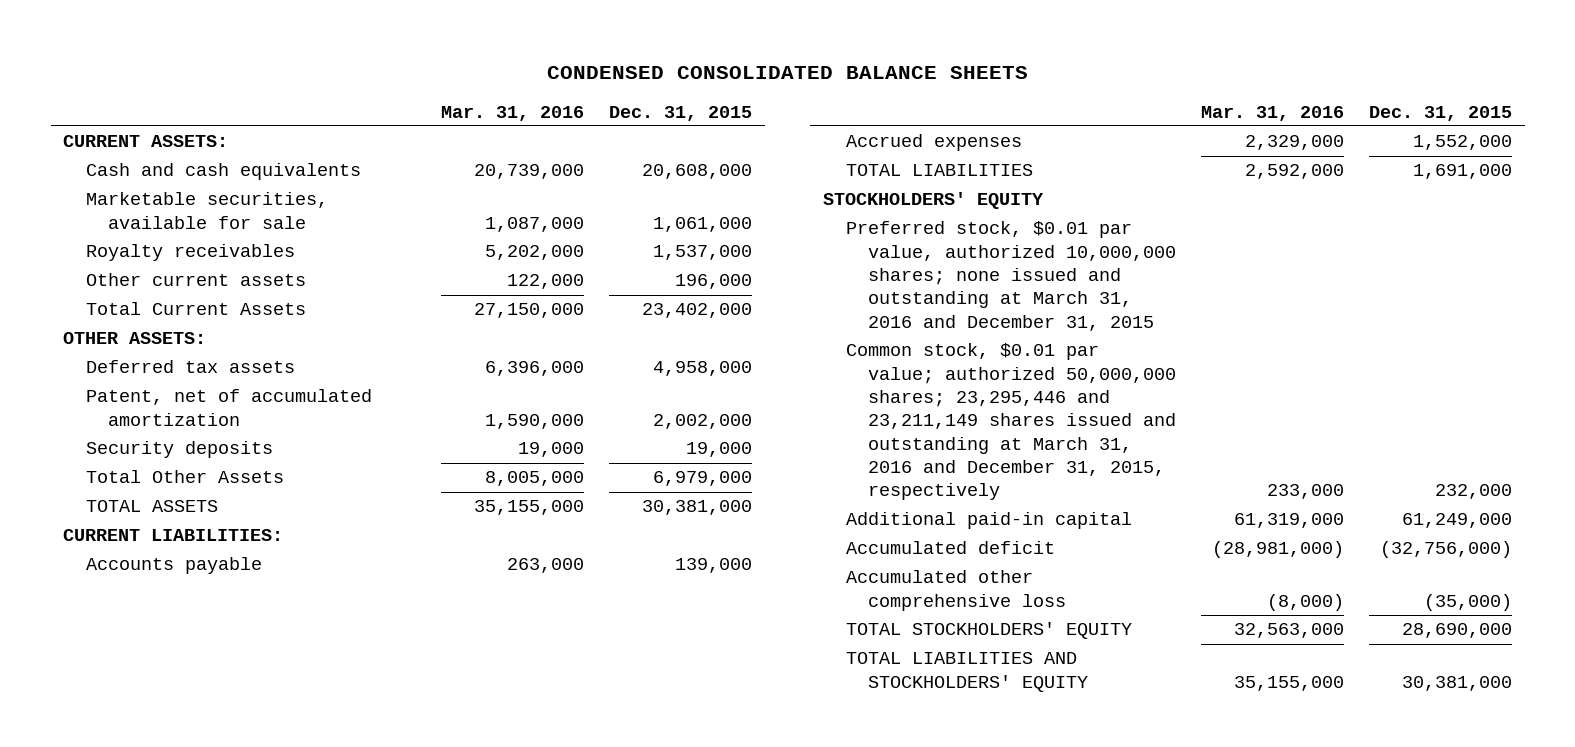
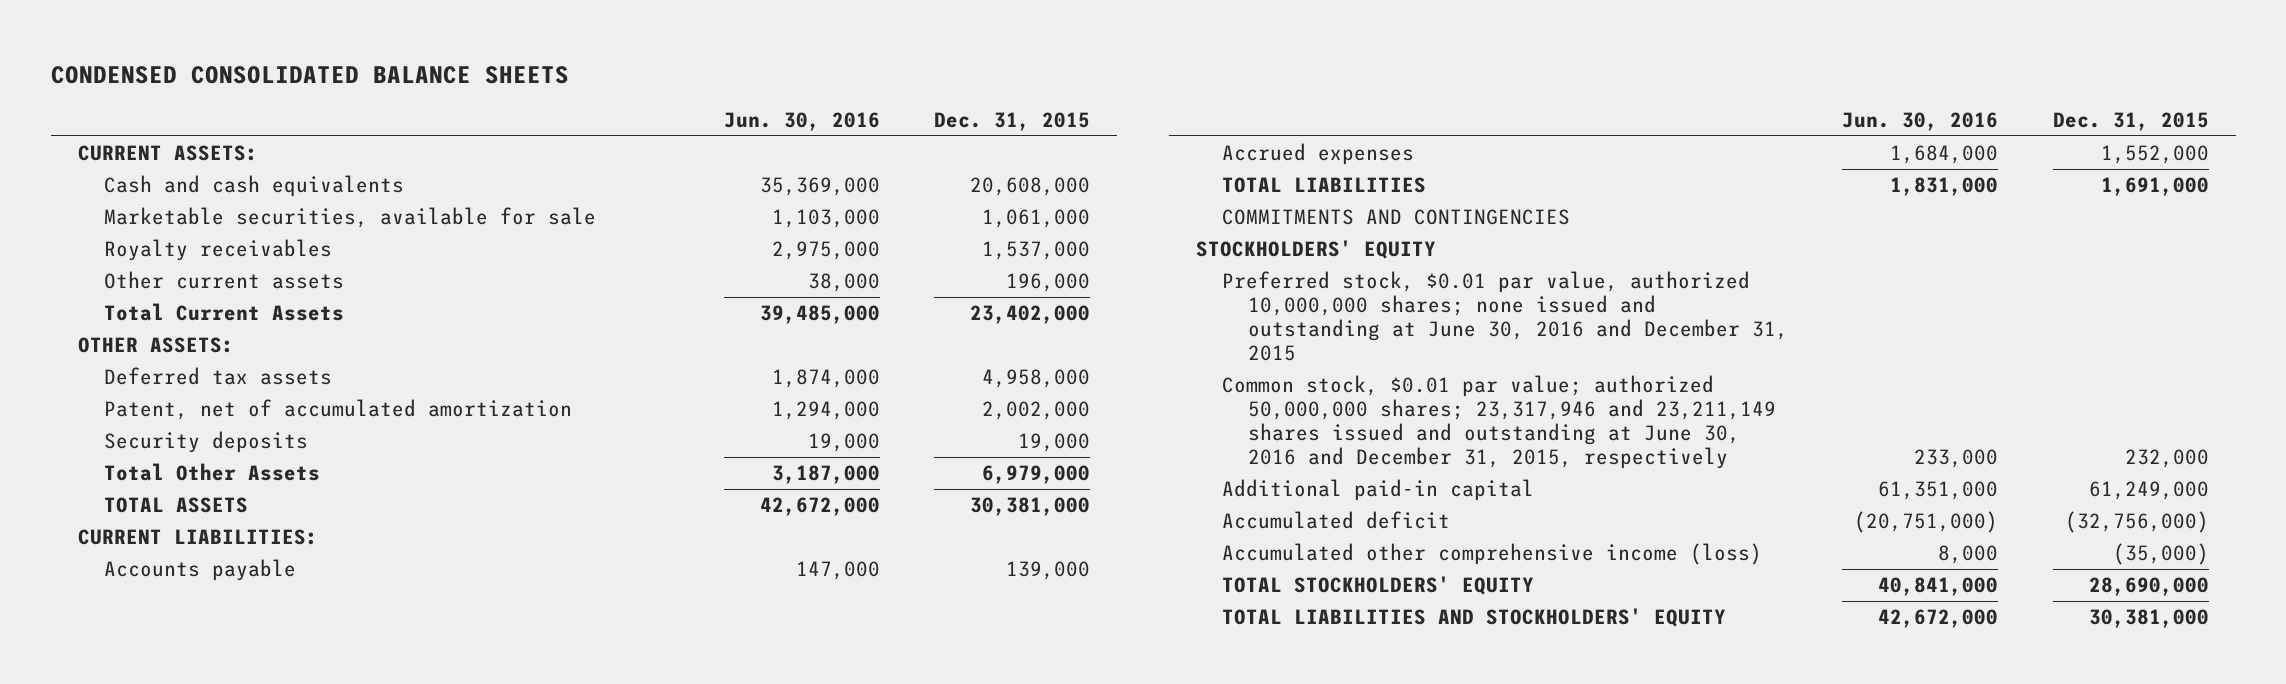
- | Mar. 31, 2016 | Dec. 31, 2015
+ | Jun. 30, 2016 | Dec. 31, 2015
+ COMMITMENTS AND CONTINGENCIES
- Preferred stock, $0.01 par value, authorized 10,000,000 shares; none issued and outstanding at March 31, 2016 and December 31, 2015
- Common stock, $0.01 par value; authorized 50,000,000 shares; 23,295,446 and 23,211,149 shares issued and outstanding at March 31, 2016 and December 31, 2015, respectively | 233,000 | 232,000
+ Preferred stock, $0.01 par value, authorized 10,000,000 shares; none issued and outstanding at June 30, 2016 and December 31, 2015
+ Common stock, $0.01 par value; authorized 50,000,000 shares; 23,317,946 and 23,211,149 shares issued and outstanding at June 30, 2016 and December 31, 2015, respectively | 233,000 | 232,000
- Accumulated other comprehensive loss | (8,000) | (35,000)
+ Accumulated other comprehensive income (loss) | 8,000 | (35,000)

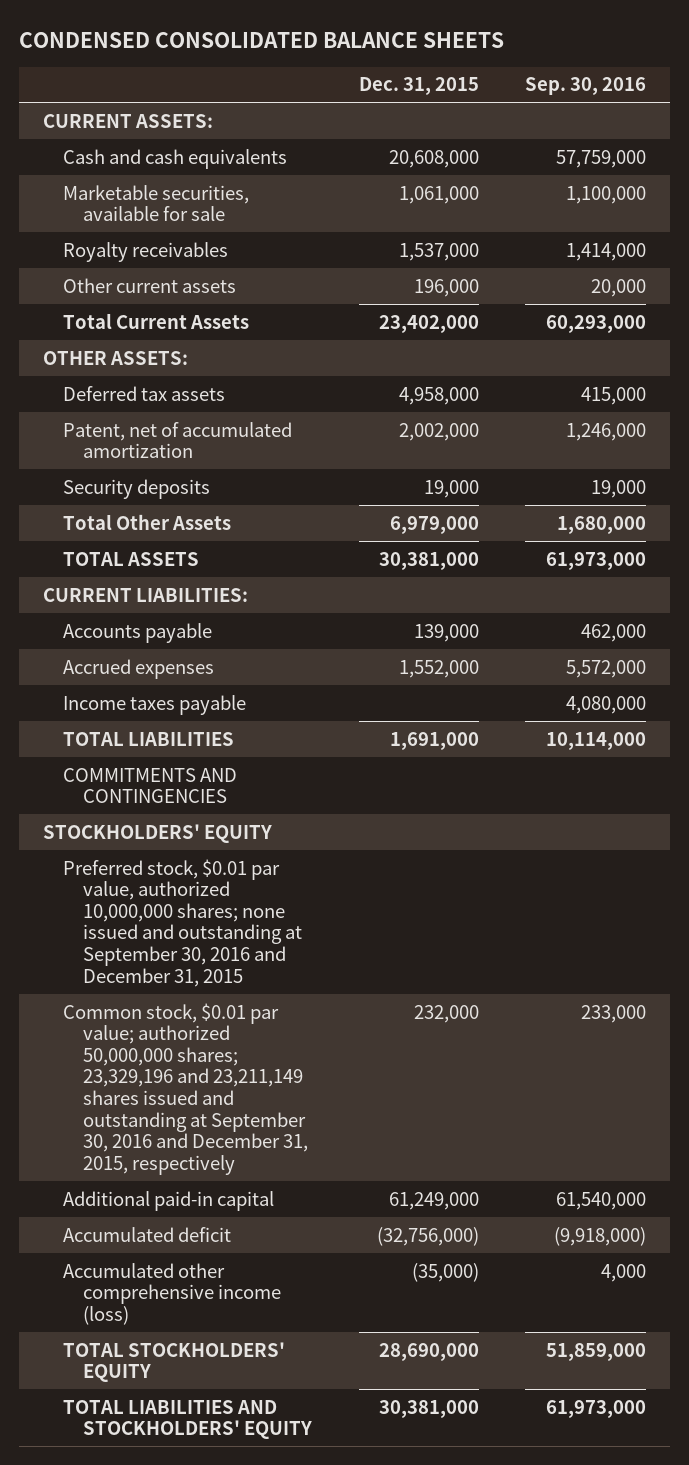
- | Jun. 30, 2016 | Dec. 31, 2015
+ | Dec. 31, 2015 | Sep. 30, 2016
+ Income taxes payable | | 4,080,000
- Preferred stock, $0.01 par value, authorized 10,000,000 shares; none issued and outstanding at June 30, 2016 and December 31, 2015
- Common stock, $0.01 par value; authorized 50,000,000 shares; 23,317,946 and 23,211,149 shares issued and outstanding at June 30, 2016 and December 31, 2015, respectively | 233,000 | 232,000
+ Preferred stock, $0.01 par value, authorized 10,000,000 shares; none issued and outstanding at September 30, 2016 and December 31, 2015
+ Common stock, $0.01 par value; authorized 50,000,000 shares; 23,329,196 and 23,211,149 shares issued and outstanding at September 30, 2016 and December 31, 2015, respectively | 232,000 | 233,000

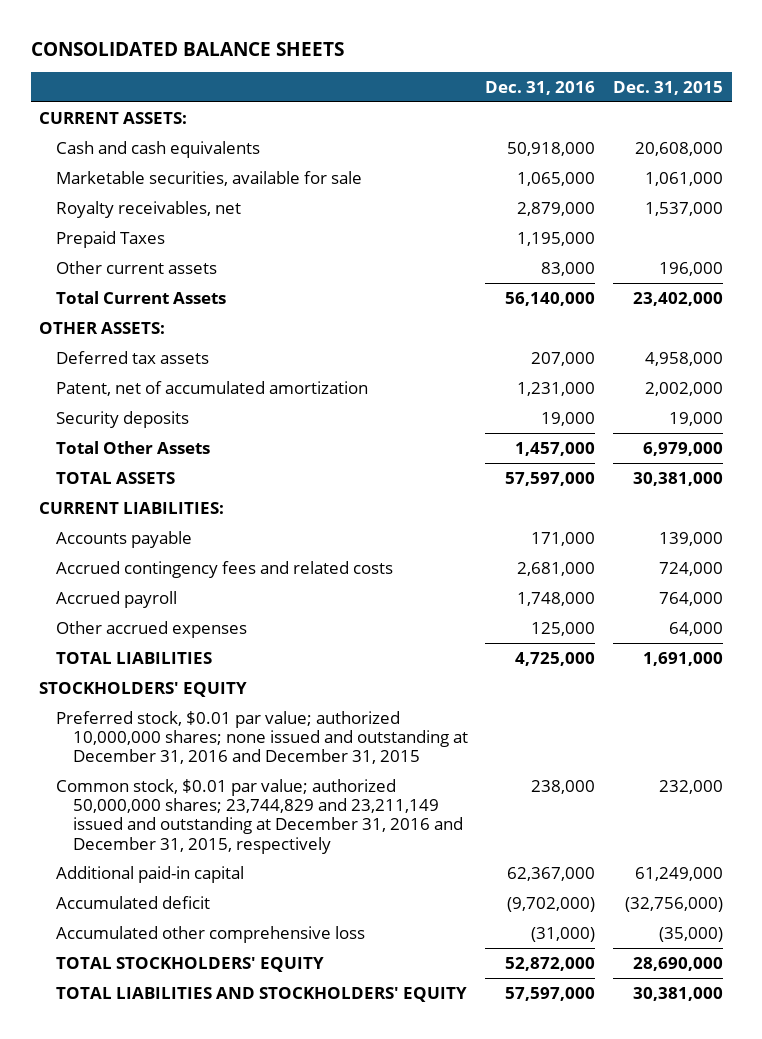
- CONDENSED CONSOLIDATED BALANCE SHEETS
+ CONSOLIDATED BALANCE SHEETS
- | Dec. 31, 2015 | Sep. 30, 2016
+ | Dec. 31, 2016 | Dec. 31, 2015
- Royalty receivables | 1,537,000 | 1,414,000
+ Royalty receivables, net | 2,879,000 | 1,537,000
+ Prepaid Taxes | 1,195,000 |
- Accrued expenses | 1,552,000 | 5,572,000
- Income taxes payable | | 4,080,000
+ Accrued contingency fees and related costs | 2,681,000 | 724,000
+ Accrued payroll | 1,748,000 | 764,000
+ Other accrued expenses | 125,000 | 64,000
- COMMITMENTS AND CONTINGENCIES
- Preferred stock, $0.01 par value, authorized 10,000,000 shares; none issued and outstanding at September 30, 2016 and December 31, 2015
- Common stock, $0.01 par value; authorized 50,000,000 shares; 23,329,196 and 23,211,149 shares issued and outstanding at September 30, 2016 and December 31, 2015, respectively | 232,000 | 233,000
+ Preferred stock, $0.01 par value; authorized 10,000,000 shares; none issued and outstanding at December 31, 2016 and December 31, 2015
+ Common stock, $0.01 par value; authorized 50,000,000 shares; 23,744,829 and 23,211,149 issued and outstanding at December 31, 2016 and December 31, 2015, respectively | 238,000 | 232,000
- Accumulated other comprehensive income (loss) | (35,000) | 4,000
+ Accumulated other comprehensive loss | (31,000) | (35,000)

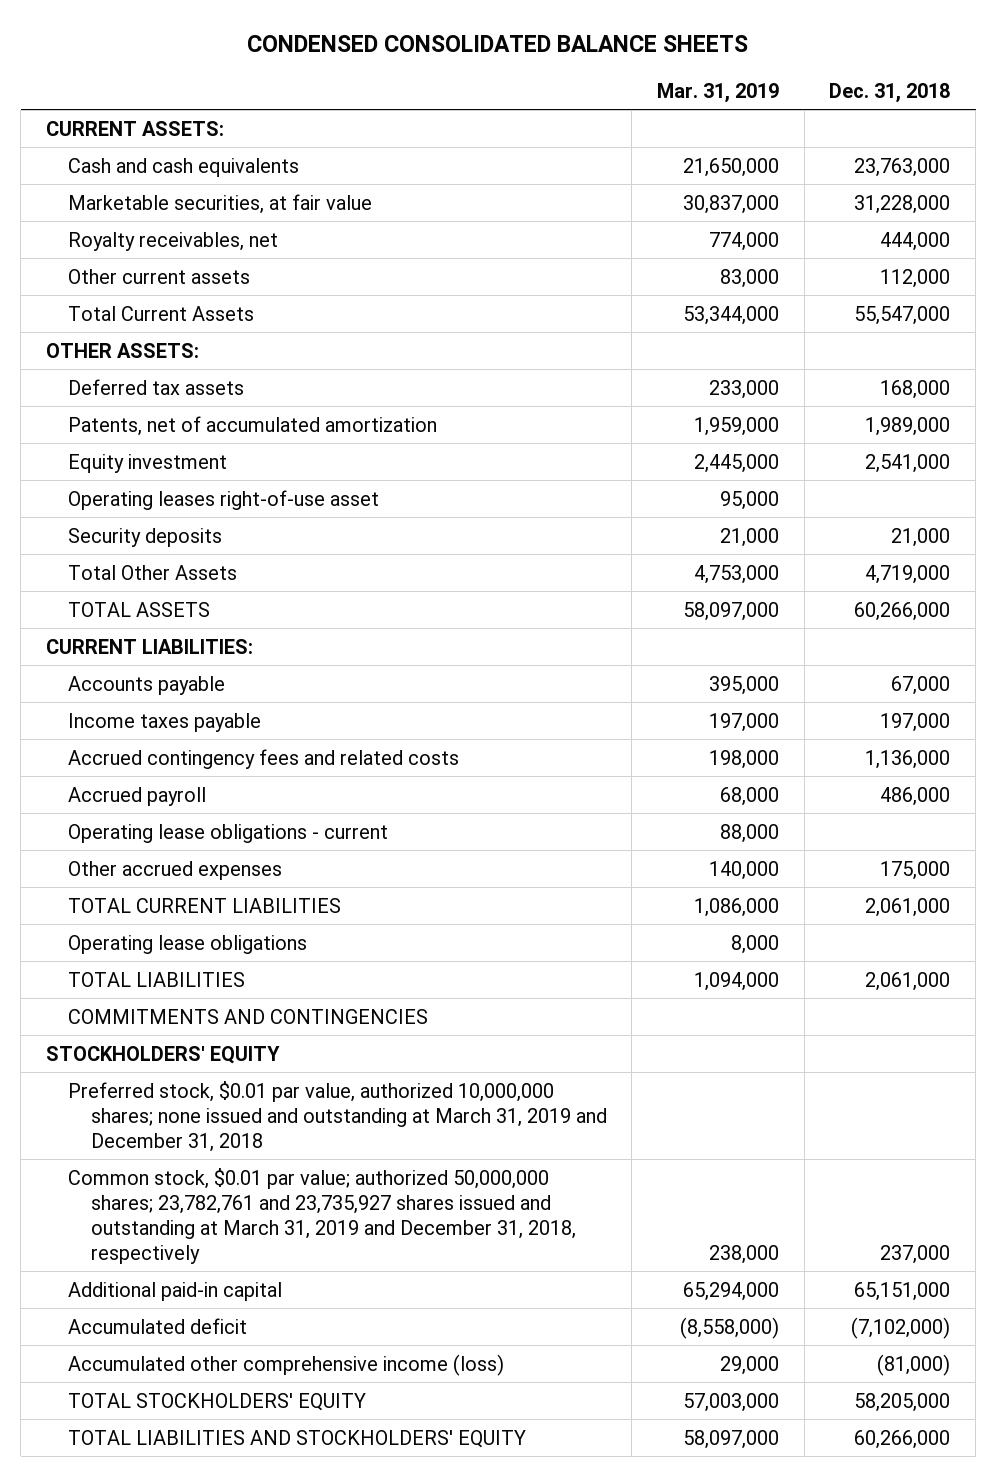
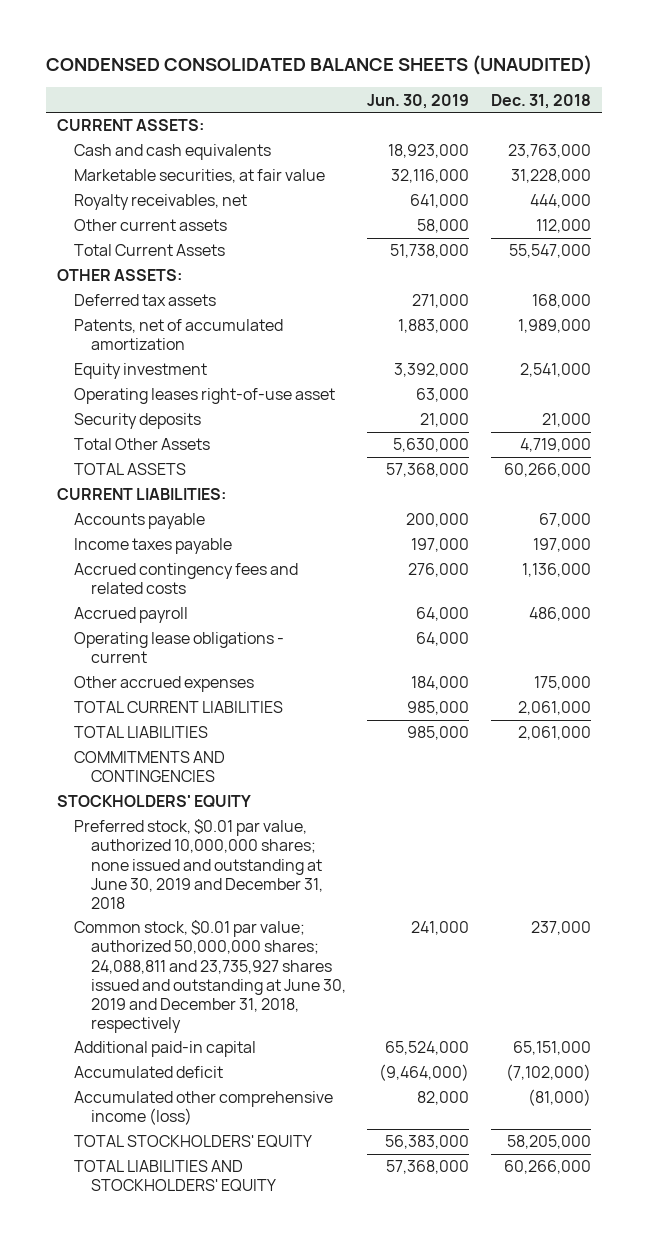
- CONDENSED CONSOLIDATED BALANCE SHEETS
+ CONDENSED CONSOLIDATED BALANCE SHEETS (UNAUDITED)
- | Mar. 31, 2019 | Dec. 31, 2018
+ | Jun. 30, 2019 | Dec. 31, 2018
- Operating lease obligations | 8,000 |
- Preferred stock, $0.01 par value, authorized 10,000,000 shares; none issued and outstanding at March 31, 2019 and December 31, 2018
- Common stock, $0.01 par value; authorized 50,000,000 shares; 23,782,761 and 23,735,927 shares issued and outstanding at March 31, 2019 and December 31, 2018, respectively | 238,000 | 237,000
+ Preferred stock, $0.01 par value, authorized 10,000,000 shares; none issued and outstanding at June 30, 2019 and December 31, 2018
+ Common stock, $0.01 par value; authorized 50,000,000 shares; 24,088,811 and 23,735,927 shares issued and outstanding at June 30, 2019 and December 31, 2018, respectively | 241,000 | 237,000

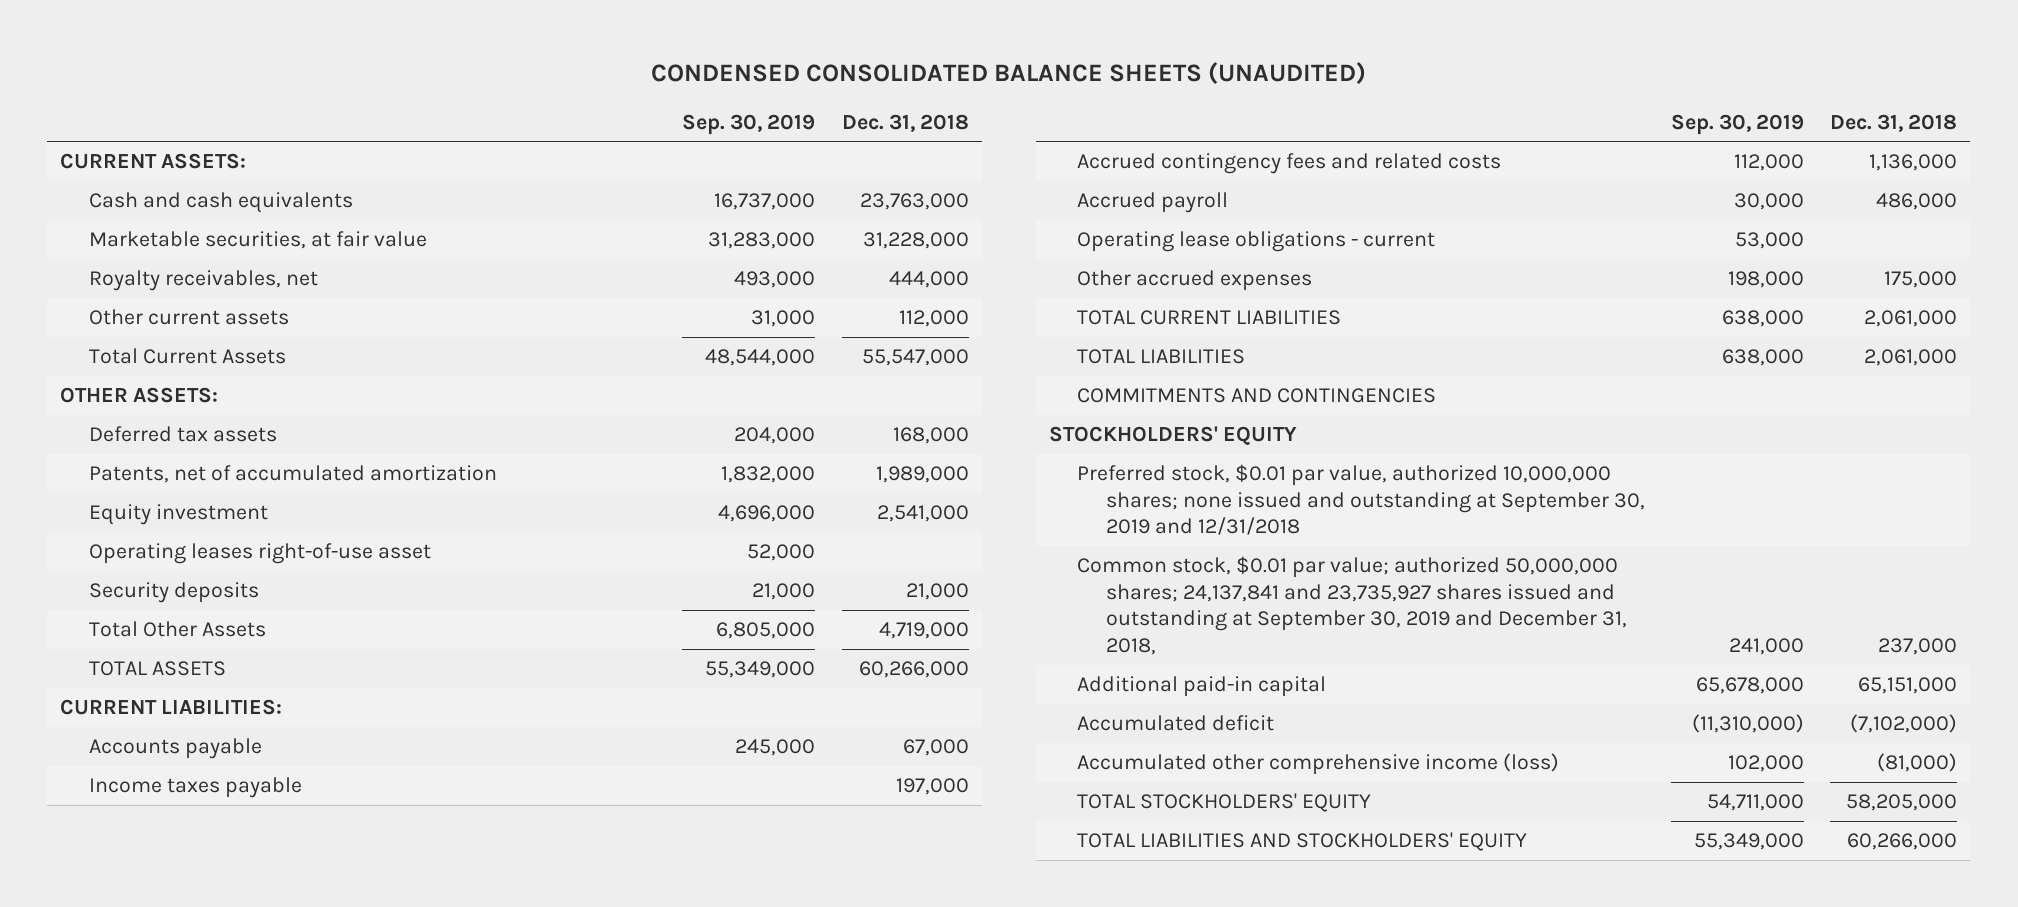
- | Jun. 30, 2019 | Dec. 31, 2018
+ | Sep. 30, 2019 | Dec. 31, 2018
- Preferred stock, $0.01 par value, authorized 10,000,000 shares; none issued and outstanding at June 30, 2019 and December 31, 2018
- Common stock, $0.01 par value; authorized 50,000,000 shares; 24,088,811 and 23,735,927 shares issued and outstanding at June 30, 2019 and December 31, 2018, respectively | 241,000 | 237,000
+ Preferred stock, $0.01 par value, authorized 10,000,000 shares; none issued and outstanding at September 30, 2019 and 12/31/2018
+ Common stock, $0.01 par value; authorized 50,000,000 shares; 24,137,841 and 23,735,927 shares issued and outstanding at September 30, 2019 and December 31, 2018, | 241,000 | 237,000

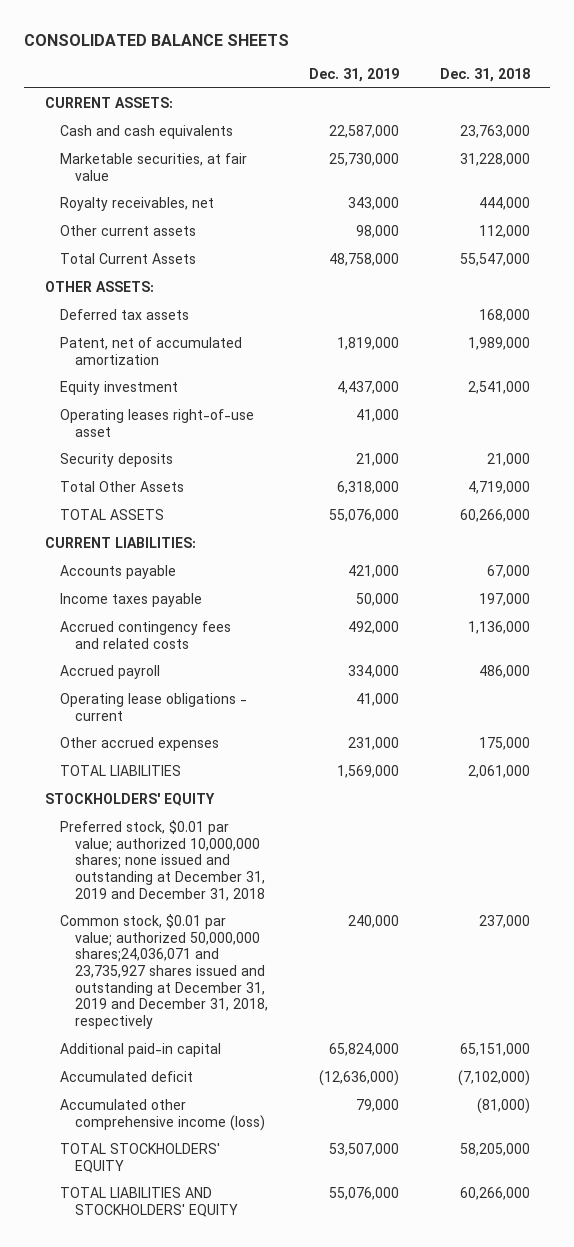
- CONDENSED CONSOLIDATED BALANCE SHEETS (UNAUDITED)
+ CONSOLIDATED BALANCE SHEETS
- | Sep. 30, 2019 | Dec. 31, 2018
+ | Dec. 31, 2019 | Dec. 31, 2018
- Patents, net of accumulated amortization | 1,832,000 | 1,989,000
+ Patent, net of accumulated amortization | 1,819,000 | 1,989,000
- TOTAL CURRENT LIABILITIES | 638,000 | 2,061,000
- COMMITMENTS AND CONTINGENCIES
- Preferred stock, $0.01 par value, authorized 10,000,000 shares; none issued and outstanding at September 30, 2019 and 12/31/2018
- Common stock, $0.01 par value; authorized 50,000,000 shares; 24,137,841 and 23,735,927 shares issued and outstanding at September 30, 2019 and December 31, 2018, | 241,000 | 237,000
+ Preferred stock, $0.01 par value; authorized 10,000,000 shares; none issued and outstanding at December 31, 2019 and December 31, 2018
+ Common stock, $0.01 par value; authorized 50,000,000 shares;24,036,071 and 23,735,927 shares issued and outstanding at December 31, 2019 and December 31, 2018, respectively | 240,000 | 237,000

